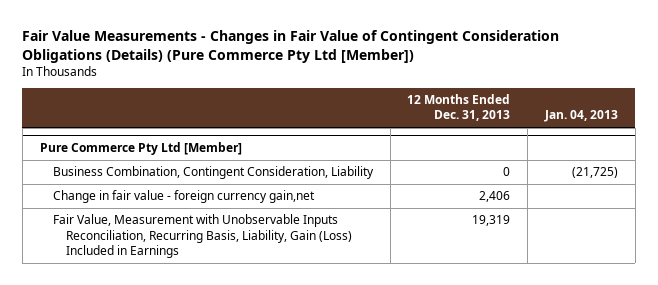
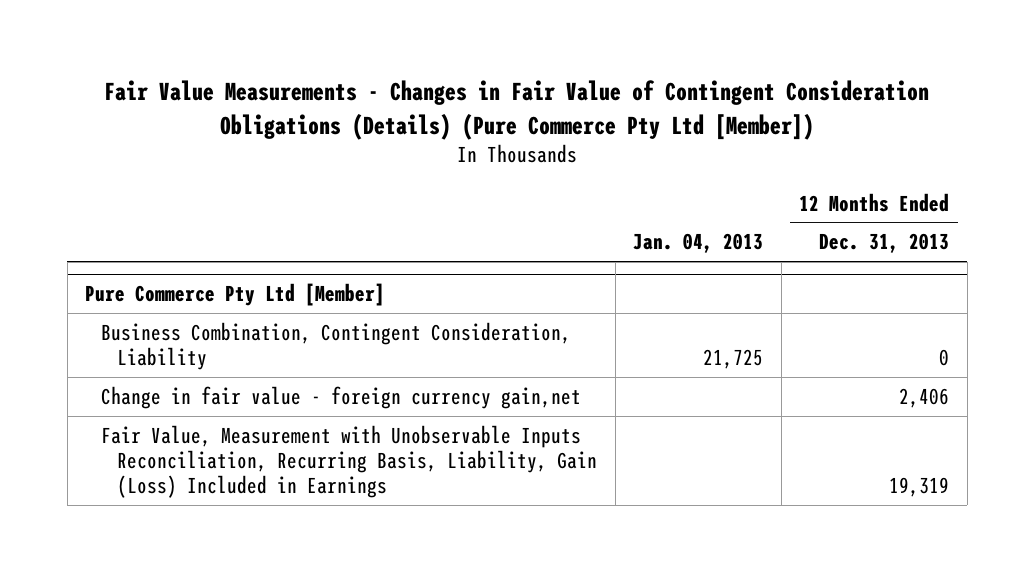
- | 12 Months Ended Dec. 31, 2013 | Jan. 04, 2013
+ | Jan. 04, 2013 | 12 Months Ended Dec. 31, 2013
@ Pure Commerce Pty Ltd [Member]
- Business Combination, Contingent Consideration, Liability | 0 | (21,725)
+ Business Combination, Contingent Consideration, Liability | 21,725 | 0

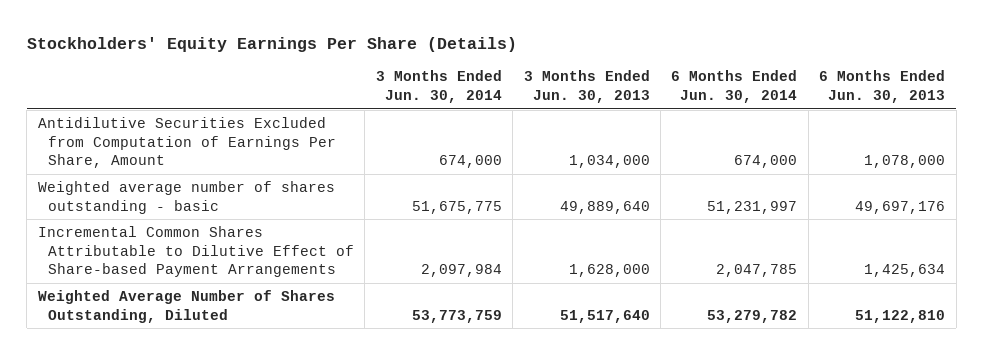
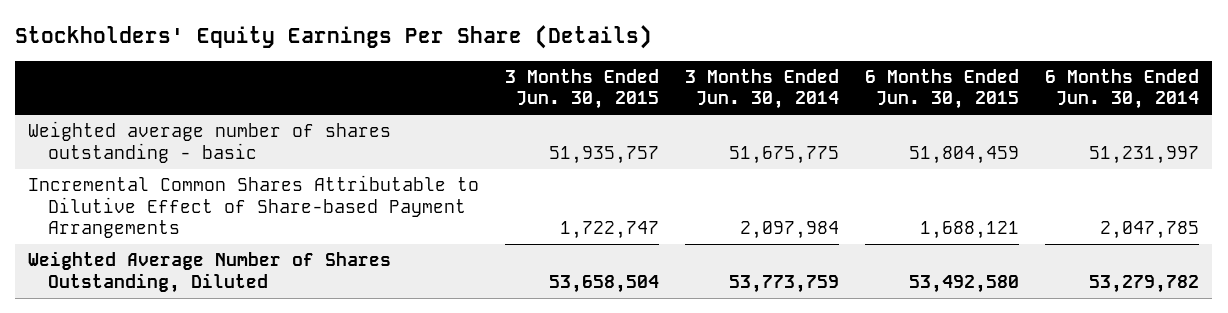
- | 3 Months Ended Jun. 30, 2014 | 3 Months Ended Jun. 30, 2013 | 6 Months Ended Jun. 30, 2014 | 6 Months Ended Jun. 30, 2013
+ | 3 Months Ended Jun. 30, 2015 | 3 Months Ended Jun. 30, 2014 | 6 Months Ended Jun. 30, 2015 | 6 Months Ended Jun. 30, 2014
- Antidilutive Securities Excluded from Computation of Earnings Per Share, Amount | 674,000 | 1,034,000 | 674,000 | 1,078,000

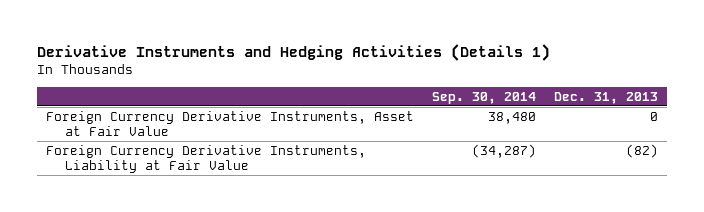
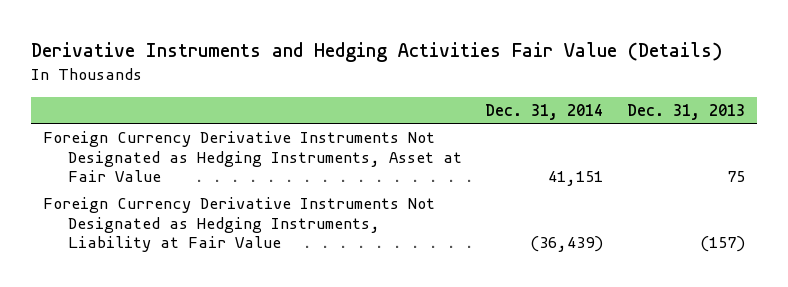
- Derivative Instruments and Hedging Activities (Details 1)
+ Derivative Instruments and Hedging Activities Fair Value (Details)
- | Sep. 30, 2014 | Dec. 31, 2013
+ | Dec. 31, 2014 | Dec. 31, 2013
- Foreign Currency Derivative Instruments, Asset at Fair Value | 38,480 | 0
- Foreign Currency Derivative Instruments, Liability at Fair Value | (34,287) | (82)
+ Foreign Currency Derivative Instruments Not Designated as Hedging Instruments, Asset at Fair Value | 41,151 | 75
+ Foreign Currency Derivative Instruments Not Designated as Hedging Instruments, Liability at Fair Value | (36,439) | (157)

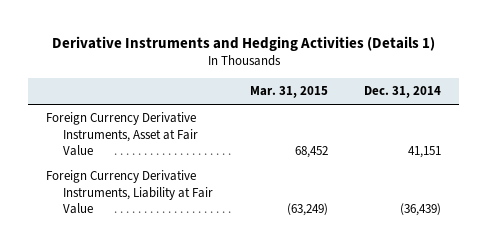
- Derivative Instruments and Hedging Activities Fair Value (Details)
+ Derivative Instruments and Hedging Activities (Details 1)
- | Dec. 31, 2014 | Dec. 31, 2013
+ | Mar. 31, 2015 | Dec. 31, 2014
- Foreign Currency Derivative Instruments Not Designated as Hedging Instruments, Asset at Fair Value | 41,151 | 75
- Foreign Currency Derivative Instruments Not Designated as Hedging Instruments, Liability at Fair Value | (36,439) | (157)
+ Foreign Currency Derivative Instruments, Asset at Fair Value | 68,452 | 41,151
+ Foreign Currency Derivative Instruments, Liability at Fair Value | (63,249) | (36,439)

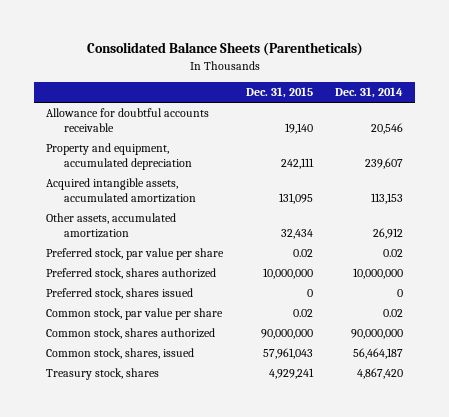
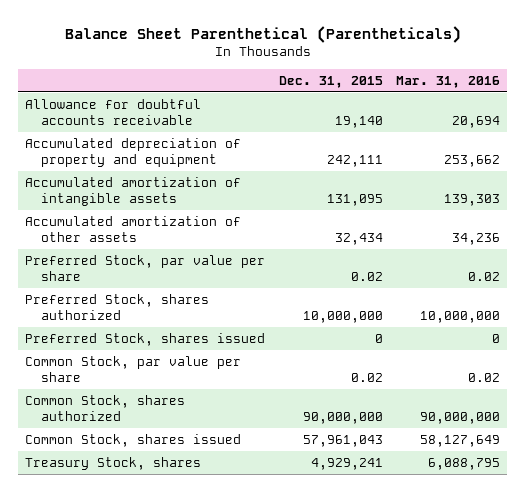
- Consolidated Balance Sheets (Parentheticals)
+ Balance Sheet Parenthetical (Parentheticals)
- | Dec. 31, 2015 | Dec. 31, 2014
+ | Dec. 31, 2015 | Mar. 31, 2016
- Property and equipment, accumulated depreciation | 242,111 | 239,607
- Acquired intangible assets, accumulated amortization | 131,095 | 113,153
- Other assets, accumulated amortization | 32,434 | 26,912
- Preferred stock, par value per share | 0.02 | 0.02
- Preferred stock, shares authorized | 10,000,000 | 10,000,000
- Preferred stock, shares issued | 0 | 0
- Common stock, par value per share | 0.02 | 0.02
- Common stock, shares authorized | 90,000,000 | 90,000,000
- Common stock, shares, issued | 57,961,043 | 56,464,187
- Treasury stock, shares | 4,929,241 | 4,867,420
+ Accumulated depreciation of property and equipment | 242,111 | 253,662
+ Accumulated amortization of intangible assets | 131,095 | 139,303
+ Accumulated amortization of other assets | 32,434 | 34,236
+ Preferred Stock, par value per share | 0.02 | 0.02
+ Preferred Stock, shares authorized | 10,000,000 | 10,000,000
+ Preferred Stock, shares issued | 0 | 0
+ Common Stock, par value per share | 0.02 | 0.02
+ Common Stock, shares authorized | 90,000,000 | 90,000,000
+ Common Stock, shares issued | 57,961,043 | 58,127,649
+ Treasury Stock, shares | 4,929,241 | 6,088,795

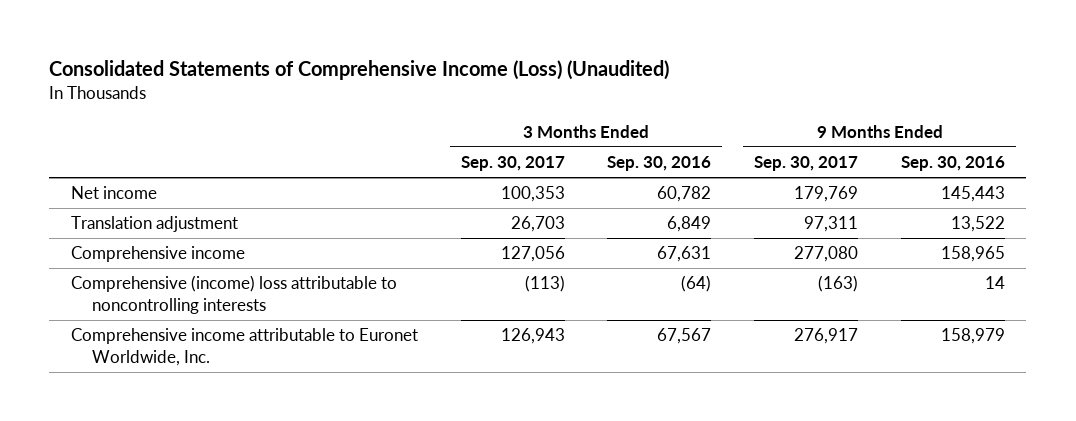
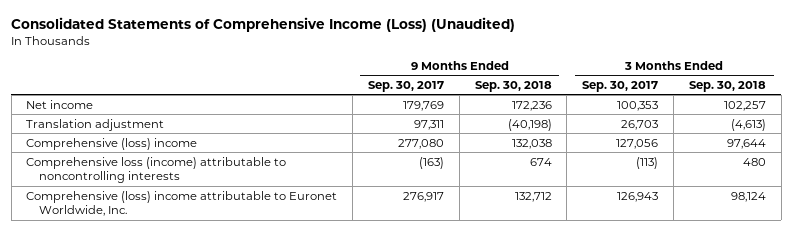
- | 3 Months Ended Sep. 30, 2017 | 3 Months Ended Sep. 30, 2016 | 9 Months Ended Sep. 30, 2017 | 9 Months Ended Sep. 30, 2016
+ | 9 Months Ended Sep. 30, 2017 | 9 Months Ended Sep. 30, 2018 | 3 Months Ended Sep. 30, 2017 | 3 Months Ended Sep. 30, 2018
- Comprehensive income | 127,056 | 67,631 | 277,080 | 158,965
- Comprehensive (income) loss attributable to noncontrolling interests | (113) | (64) | (163) | 14
- Comprehensive income attributable to Euronet Worldwide, Inc. | 126,943 | 67,567 | 276,917 | 158,979
+ Comprehensive (loss) income | 277,080 | 132,038 | 127,056 | 97,644
+ Comprehensive loss (income) attributable to noncontrolling interests | (163) | 674 | (113) | 480
+ Comprehensive (loss) income attributable to Euronet Worldwide, Inc. | 276,917 | 132,712 | 126,943 | 98,124

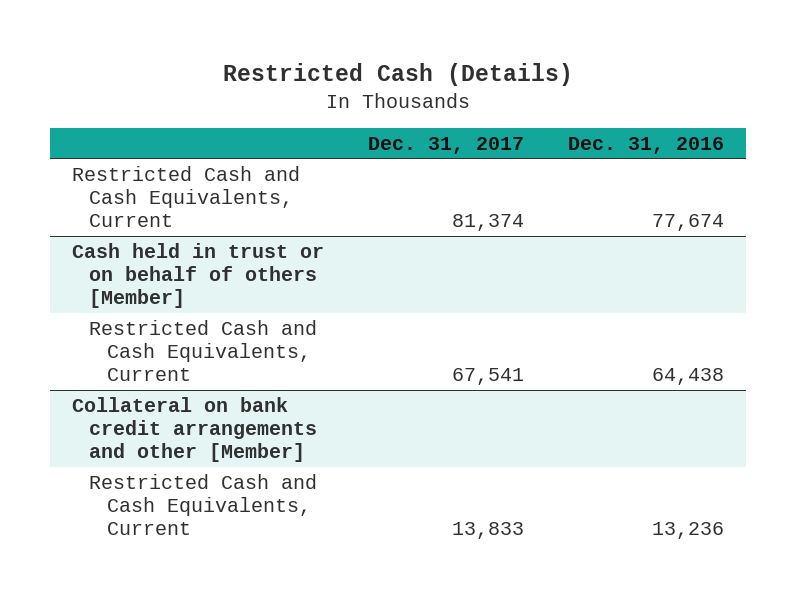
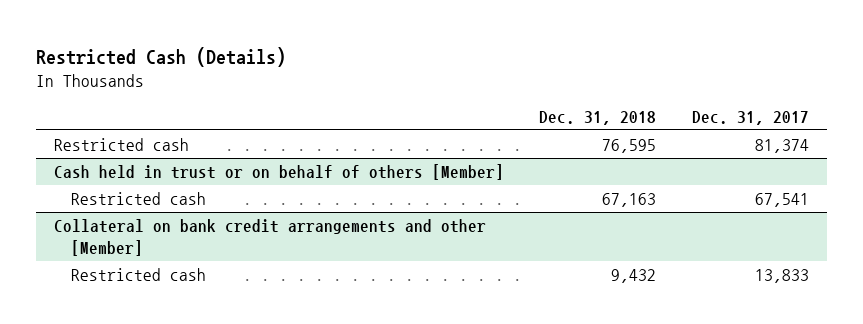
- | Dec. 31, 2017 | Dec. 31, 2016
+ | Dec. 31, 2018 | Dec. 31, 2017
- Restricted Cash and Cash Equivalents, Current | 81,374 | 77,674
+ Restricted cash | 76,595 | 81,374
@ Cash held in trust or on behalf of others [Member]
- Restricted Cash and Cash Equivalents, Current | 67,541 | 64,438
+ Restricted cash | 67,163 | 67,541
@ Collateral on bank credit arrangements and other [Member]
- Restricted Cash and Cash Equivalents, Current | 13,833 | 13,236
+ Restricted cash | 9,432 | 13,833

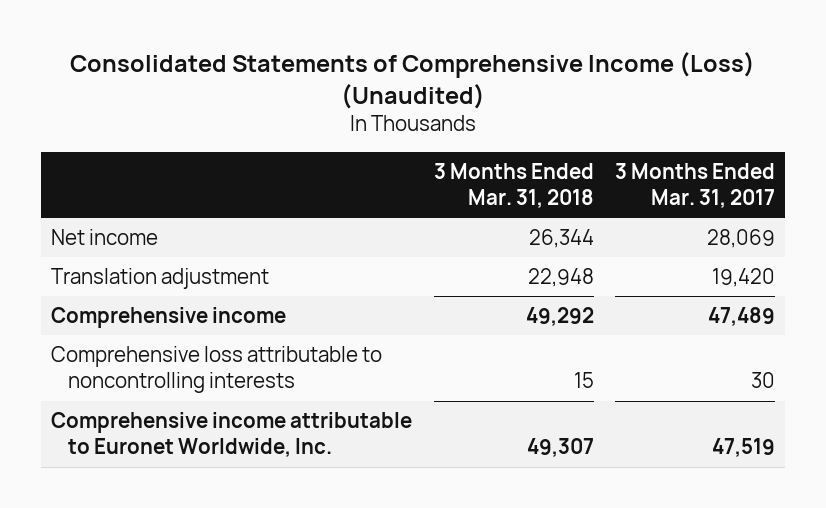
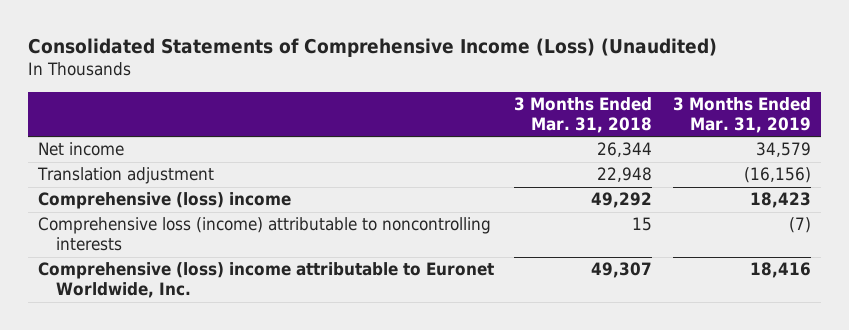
- | 3 Months Ended Mar. 31, 2018 | 3 Months Ended Mar. 31, 2017
+ | 3 Months Ended Mar. 31, 2018 | 3 Months Ended Mar. 31, 2019
- Comprehensive income | 49,292 | 47,489
- Comprehensive loss attributable to noncontrolling interests | 15 | 30
- Comprehensive income attributable to Euronet Worldwide, Inc. | 49,307 | 47,519
+ Comprehensive (loss) income | 49,292 | 18,423
+ Comprehensive loss (income) attributable to noncontrolling interests | 15 | (7)
+ Comprehensive (loss) income attributable to Euronet Worldwide, Inc. | 49,307 | 18,416

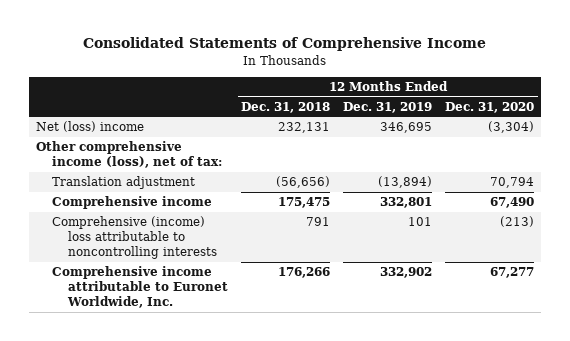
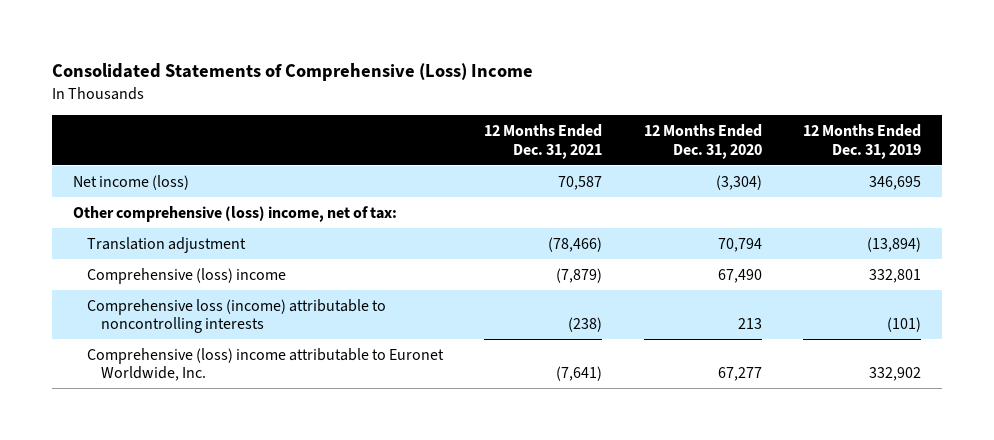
- Consolidated Statements of Comprehensive Income
+ Consolidated Statements of Comprehensive (Loss) Income
- | 12 Months Ended Dec. 31, 2018 | 12 Months Ended Dec. 31, 2019 | 12 Months Ended Dec. 31, 2020
+ | 12 Months Ended Dec. 31, 2021 | 12 Months Ended Dec. 31, 2020 | 12 Months Ended Dec. 31, 2019
- Net (loss) income | 232,131 | 346,695 | (3,304)
- Other comprehensive income (loss), net of tax:
+ Net income (loss) | 70,587 | (3,304) | 346,695
+ Other comprehensive (loss) income, net of tax:
- Comprehensive income | 175,475 | 332,801 | 67,490
- Comprehensive (income) loss attributable to noncontrolling interests | 791 | 101 | (213)
- Comprehensive income attributable to Euronet Worldwide, Inc. | 176,266 | 332,902 | 67,277
+ Comprehensive (loss) income | (7,879) | 67,490 | 332,801
+ Comprehensive loss (income) attributable to noncontrolling interests | (238) | 213 | (101)
+ Comprehensive (loss) income attributable to Euronet Worldwide, Inc. | (7,641) | 67,277 | 332,902

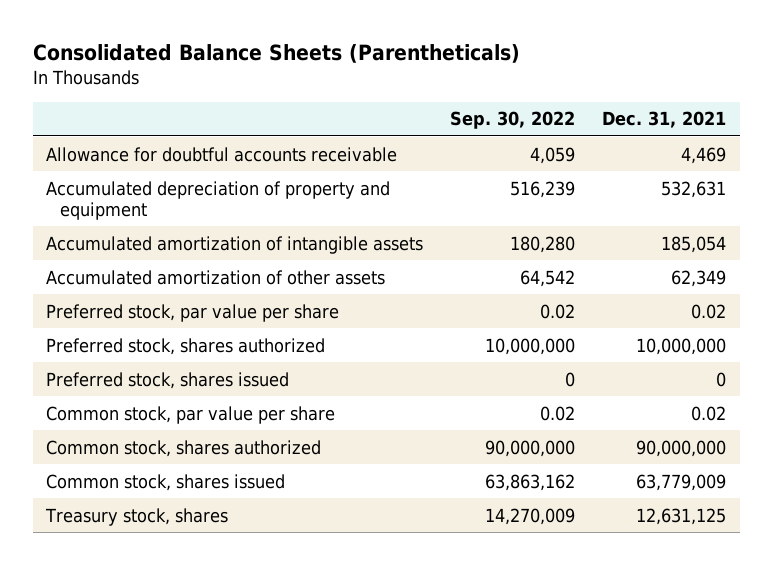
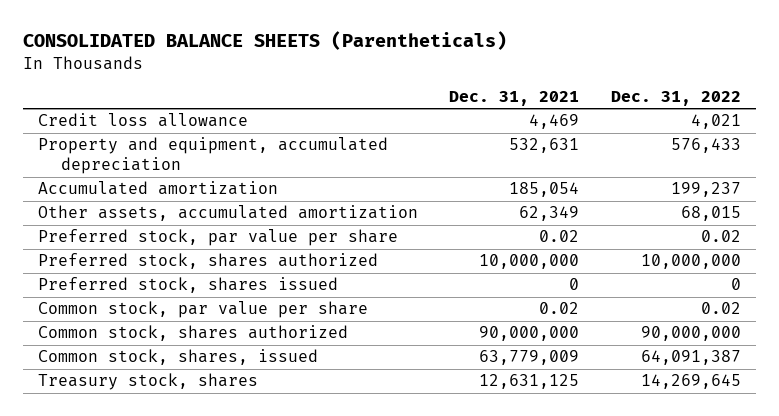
- Consolidated Balance Sheets (Parentheticals)
+ CONSOLIDATED BALANCE SHEETS (Parentheticals)
- | Sep. 30, 2022 | Dec. 31, 2021
+ | Dec. 31, 2021 | Dec. 31, 2022
- Allowance for doubtful accounts receivable | 4,059 | 4,469
- Accumulated depreciation of property and equipment | 516,239 | 532,631
- Accumulated amortization of intangible assets | 180,280 | 185,054
- Accumulated amortization of other assets | 64,542 | 62,349
+ Credit loss allowance | 4,469 | 4,021
+ Property and equipment, accumulated depreciation | 532,631 | 576,433
+ Accumulated amortization | 185,054 | 199,237
+ Other assets, accumulated amortization | 62,349 | 68,015
- Common stock, shares issued | 63,863,162 | 63,779,009
+ Common stock, shares, issued | 63,779,009 | 64,091,387

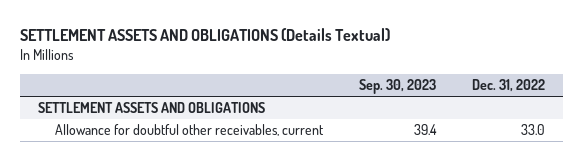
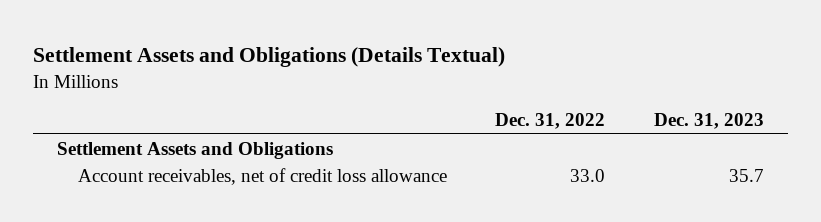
- SETTLEMENT ASSETS AND OBLIGATIONS (Details Textual)
+ Settlement Assets and Obligations (Details Textual)
- | Sep. 30, 2023 | Dec. 31, 2022
+ | Dec. 31, 2022 | Dec. 31, 2023
- SETTLEMENT ASSETS AND OBLIGATIONS
- Allowance for doubtful other receivables, current | 39.4 | 33.0
+ Settlement Assets and Obligations
+ Account receivables, net of credit loss allowance | 33.0 | 35.7

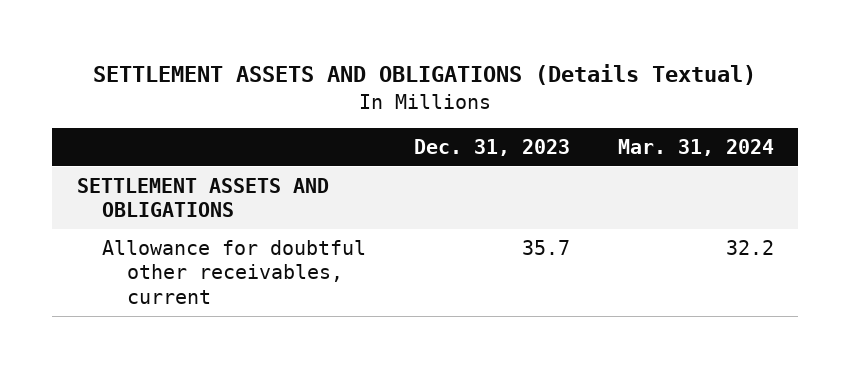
- Settlement Assets and Obligations (Details Textual)
+ SETTLEMENT ASSETS AND OBLIGATIONS (Details Textual)
- | Dec. 31, 2022 | Dec. 31, 2023
+ | Dec. 31, 2023 | Mar. 31, 2024
- Settlement Assets and Obligations
- Account receivables, net of credit loss allowance | 33.0 | 35.7
+ SETTLEMENT ASSETS AND OBLIGATIONS
+ Allowance for doubtful other receivables, current | 35.7 | 32.2

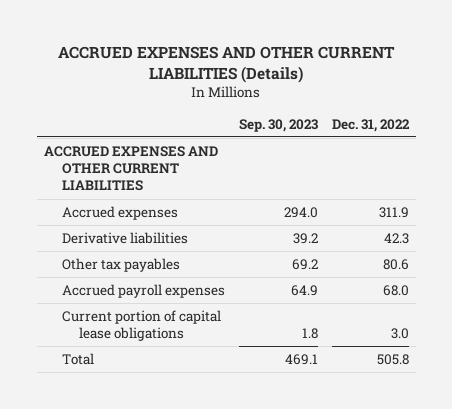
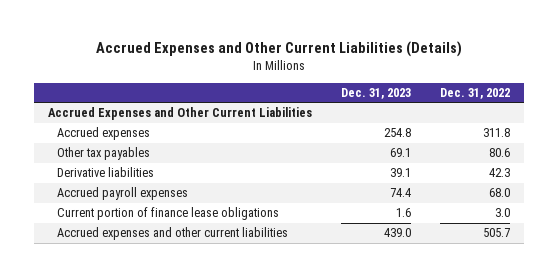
- ACCRUED EXPENSES AND OTHER CURRENT LIABILITIES (Details)
+ Accrued Expenses and Other Current Liabilities (Details)
- | Sep. 30, 2023 | Dec. 31, 2022
+ | Dec. 31, 2023 | Dec. 31, 2022
- ACCRUED EXPENSES AND OTHER CURRENT LIABILITIES
- Accrued expenses | 294.0 | 311.9
+ Accrued Expenses and Other Current Liabilities
+ Accrued expenses | 254.8 | 311.8
moved down: Derivative liabilities | 39.1 | 42.3
- Current portion of capital lease obligations | 1.8 | 3.0
- Total | 469.1 | 505.8
+ Current portion of finance lease obligations | 1.6 | 3.0
+ Accrued expenses and other current liabilities | 439.0 | 505.7

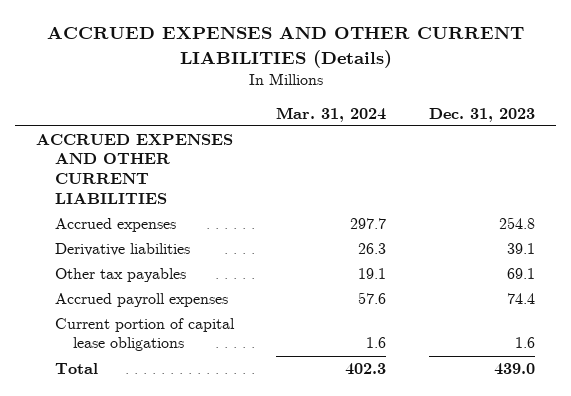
- Accrued Expenses and Other Current Liabilities (Details)
+ ACCRUED EXPENSES AND OTHER CURRENT LIABILITIES (Details)
- | Dec. 31, 2023 | Dec. 31, 2022
+ | Mar. 31, 2024 | Dec. 31, 2023
- Accrued Expenses and Other Current Liabilities
+ ACCRUED EXPENSES AND OTHER CURRENT LIABILITIES
moved down: Other tax payables | 19.1 | 69.1
- Current portion of finance lease obligations | 1.6 | 3.0
- Accrued expenses and other current liabilities | 439.0 | 505.7
+ Current portion of capital lease obligations | 1.6 | 1.6
+ Total | 402.3 | 439.0

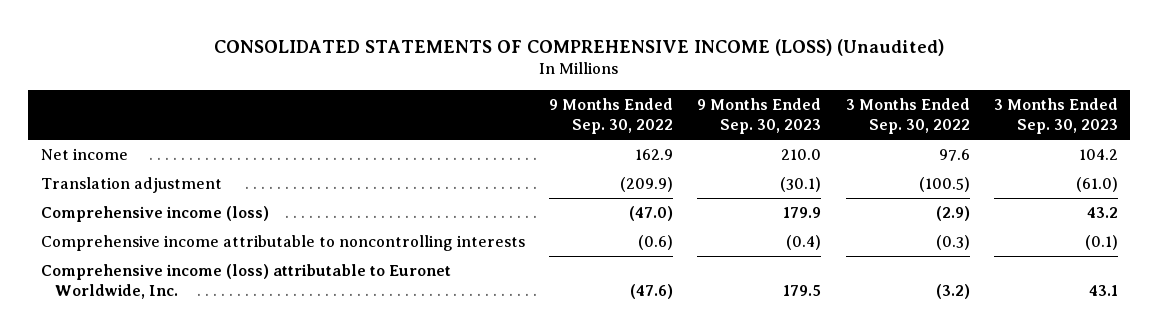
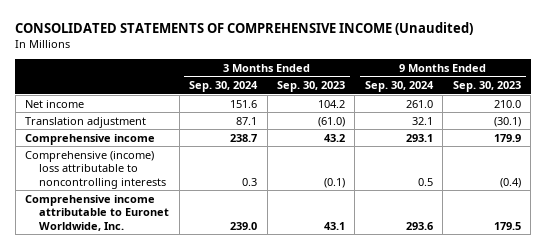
- CONSOLIDATED STATEMENTS OF COMPREHENSIVE INCOME (LOSS) (Unaudited)
+ CONSOLIDATED STATEMENTS OF COMPREHENSIVE INCOME (Unaudited)
- | 9 Months Ended Sep. 30, 2022 | 9 Months Ended Sep. 30, 2023 | 3 Months Ended Sep. 30, 2022 | 3 Months Ended Sep. 30, 2023
+ | 3 Months Ended Sep. 30, 2024 | 3 Months Ended Sep. 30, 2023 | 9 Months Ended Sep. 30, 2024 | 9 Months Ended Sep. 30, 2023
- Comprehensive income (loss) | (47.0) | 179.9 | (2.9) | 43.2
- Comprehensive income attributable to noncontrolling interests | (0.6) | (0.4) | (0.3) | (0.1)
- Comprehensive income (loss) attributable to Euronet Worldwide, Inc. | (47.6) | 179.5 | (3.2) | 43.1
+ Comprehensive income | 238.7 | 43.2 | 293.1 | 179.9
+ Comprehensive (income) loss attributable to noncontrolling interests | 0.3 | (0.1) | 0.5 | (0.4)
+ Comprehensive income attributable to Euronet Worldwide, Inc. | 239.0 | 43.1 | 293.6 | 179.5

